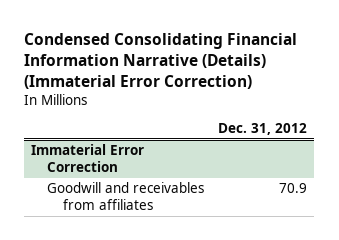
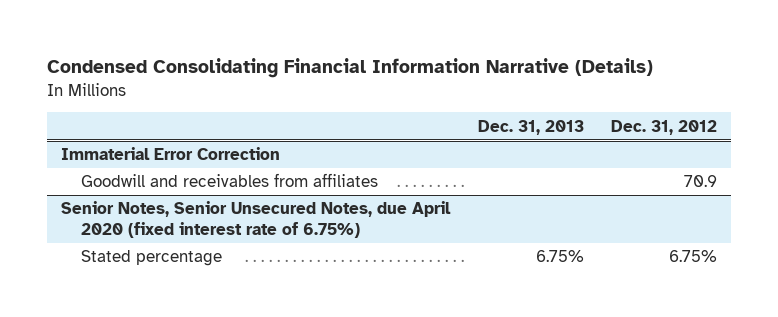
- Condensed Consolidating Financial Information Narrative (Details) (Immaterial Error Correction)
+ Condensed Consolidating Financial Information Narrative (Details)
- | Dec. 31, 2012
+ | Dec. 31, 2013 | Dec. 31, 2012
+ Senior Notes, Senior Unsecured Notes, due April 2020 (fixed interest rate of 6.75%)
+ Stated percentage | 6.75% | 6.75%

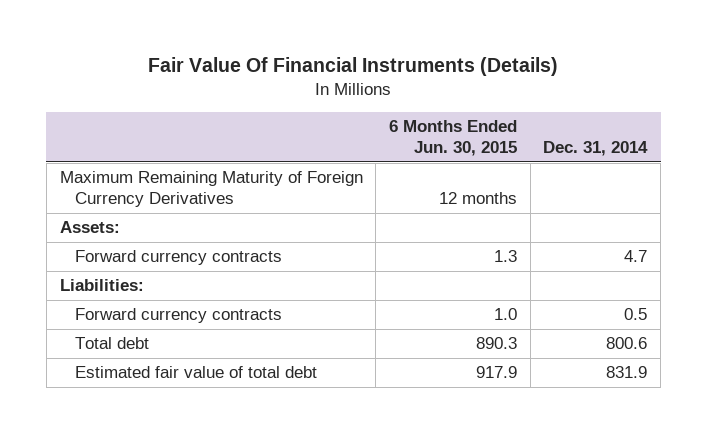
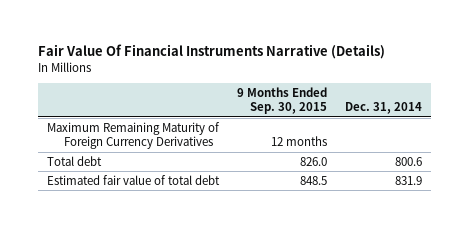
- Fair Value Of Financial Instruments (Details)
+ Fair Value Of Financial Instruments Narrative (Details)
- | 6 Months Ended Jun. 30, 2015 | Dec. 31, 2014
+ | 9 Months Ended Sep. 30, 2015 | Dec. 31, 2014
- Assets:
- Forward currency contracts | 1.3 | 4.7
- Liabilities:
- Forward currency contracts | 1.0 | 0.5

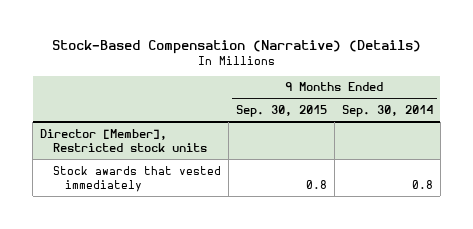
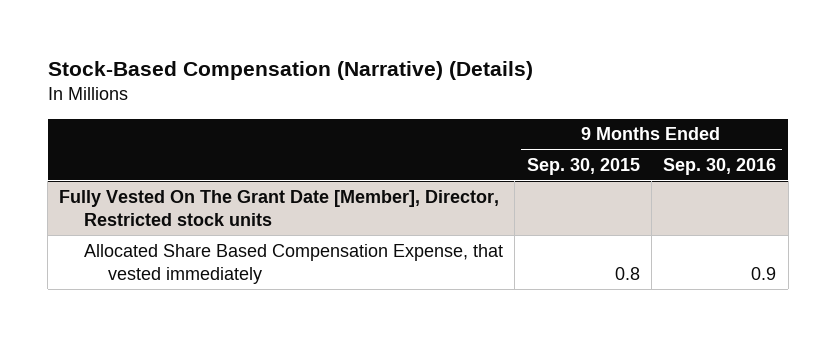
- | 9 Months Ended Sep. 30, 2015 | 9 Months Ended Sep. 30, 2014
+ | 9 Months Ended Sep. 30, 2015 | 9 Months Ended Sep. 30, 2016
- Director [Member], Restricted stock units
- Stock awards that vested immediately | 0.8 | 0.8
+ Fully Vested On The Grant Date [Member], Director, Restricted stock units
+ Allocated Share Based Compensation Expense, that vested immediately | 0.8 | 0.9

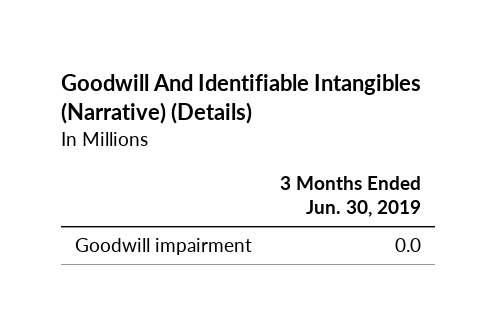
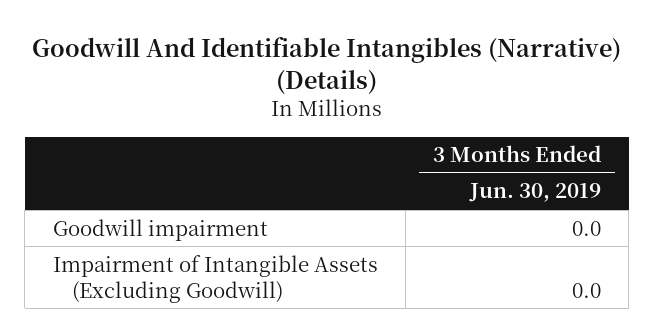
+ Impairment of Intangible Assets (Excluding Goodwill) | 0.0

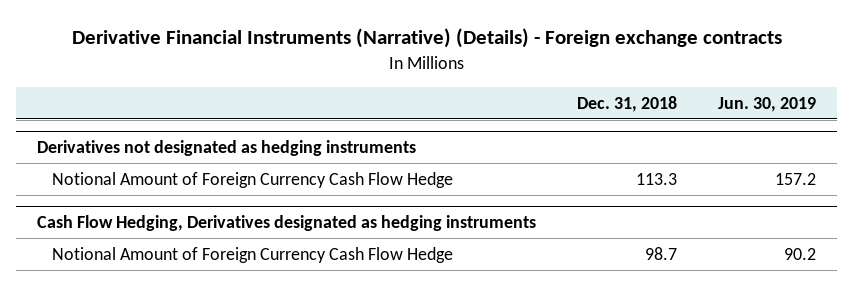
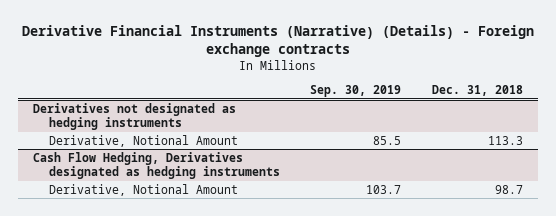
- | Dec. 31, 2018 | Jun. 30, 2019
+ | Sep. 30, 2019 | Dec. 31, 2018
@ Derivatives not designated as hedging instruments
- Notional Amount of Foreign Currency Cash Flow Hedge | 113.3 | 157.2
+ Derivative, Notional Amount | 85.5 | 113.3
@ Cash Flow Hedging, Derivatives designated as hedging instruments
- Notional Amount of Foreign Currency Cash Flow Hedge | 98.7 | 90.2
+ Derivative, Notional Amount | 103.7 | 98.7

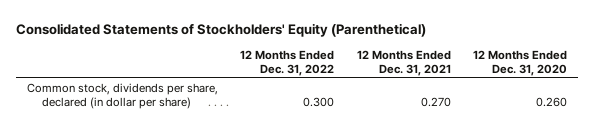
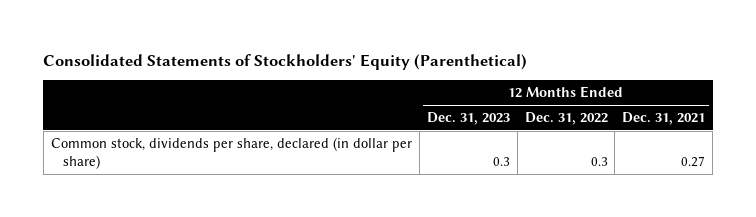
- | 12 Months Ended Dec. 31, 2022 | 12 Months Ended Dec. 31, 2021 | 12 Months Ended Dec. 31, 2020
+ | 12 Months Ended Dec. 31, 2023 | 12 Months Ended Dec. 31, 2022 | 12 Months Ended Dec. 31, 2021
- Common stock, dividends per share, declared (in dollar per share) | 0.300 | 0.270 | 0.260
+ Common stock, dividends per share, declared (in dollar per share) | 0.3 | 0.3 | 0.27

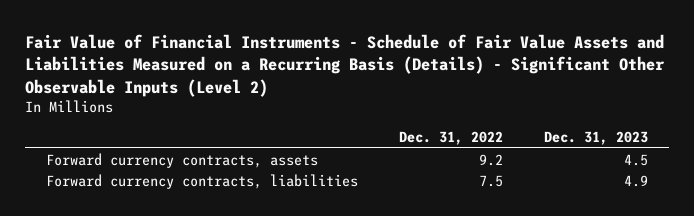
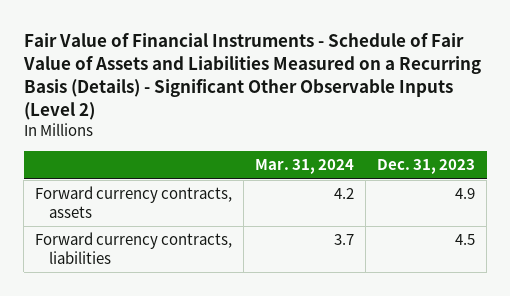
- Fair Value of Financial Instruments - Schedule of Fair Value Assets and Liabilities Measured on a Recurring Basis (Details) - Significant Other Observable Inputs (Level 2)
+ Fair Value of Financial Instruments - Schedule of Fair Value of Assets and Liabilities Measured on a Recurring Basis (Details) - Significant Other Observable Inputs (Level 2)
- | Dec. 31, 2022 | Dec. 31, 2023
+ | Mar. 31, 2024 | Dec. 31, 2023
- Forward currency contracts, assets | 9.2 | 4.5
- Forward currency contracts, liabilities | 7.5 | 4.9
+ Forward currency contracts, assets | 4.2 | 4.9
+ Forward currency contracts, liabilities | 3.7 | 4.5

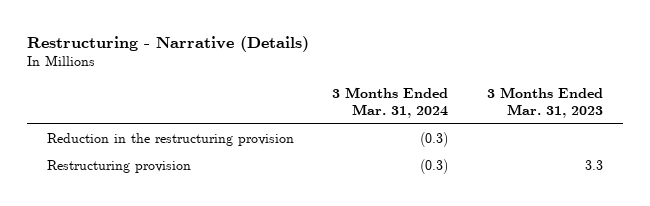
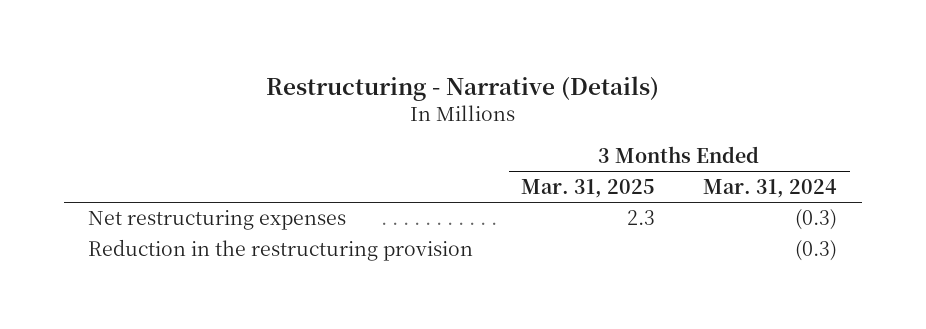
- | 3 Months Ended Mar. 31, 2024 | 3 Months Ended Mar. 31, 2023
+ | 3 Months Ended Mar. 31, 2025 | 3 Months Ended Mar. 31, 2024
+ Net restructuring expenses | 2.3 | (0.3)
- Restructuring provision | (0.3) | 3.3

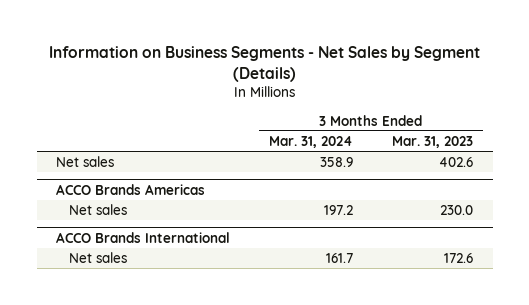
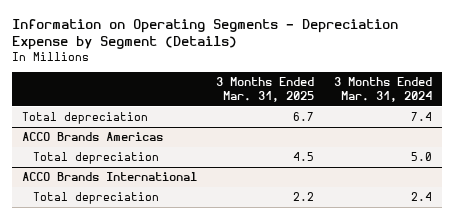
- Information on Business Segments - Net Sales by Segment (Details)
+ Information on Operating Segments - Depreciation Expense by Segment (Details)
- | 3 Months Ended Mar. 31, 2024 | 3 Months Ended Mar. 31, 2023
+ | 3 Months Ended Mar. 31, 2025 | 3 Months Ended Mar. 31, 2024
- Net sales | 358.9 | 402.6
+ Total depreciation | 6.7 | 7.4
@ ACCO Brands Americas
- Net sales | 197.2 | 230.0
+ Total depreciation | 4.5 | 5.0
@ ACCO Brands International
- Net sales | 161.7 | 172.6
+ Total depreciation | 2.2 | 2.4

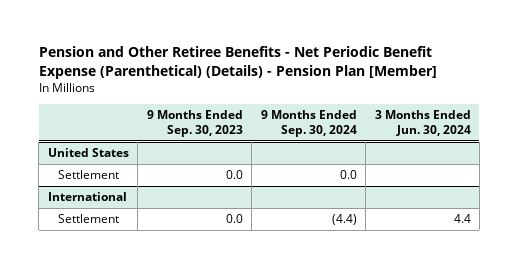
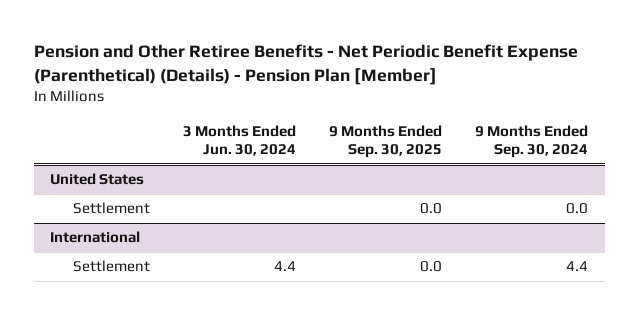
- | 9 Months Ended Sep. 30, 2023 | 9 Months Ended Sep. 30, 2024 | 3 Months Ended Jun. 30, 2024
+ | 3 Months Ended Jun. 30, 2024 | 9 Months Ended Sep. 30, 2025 | 9 Months Ended Sep. 30, 2024
@ International
- Settlement | 0.0 | (4.4) | 4.4
+ Settlement | 4.4 | 0.0 | 4.4

